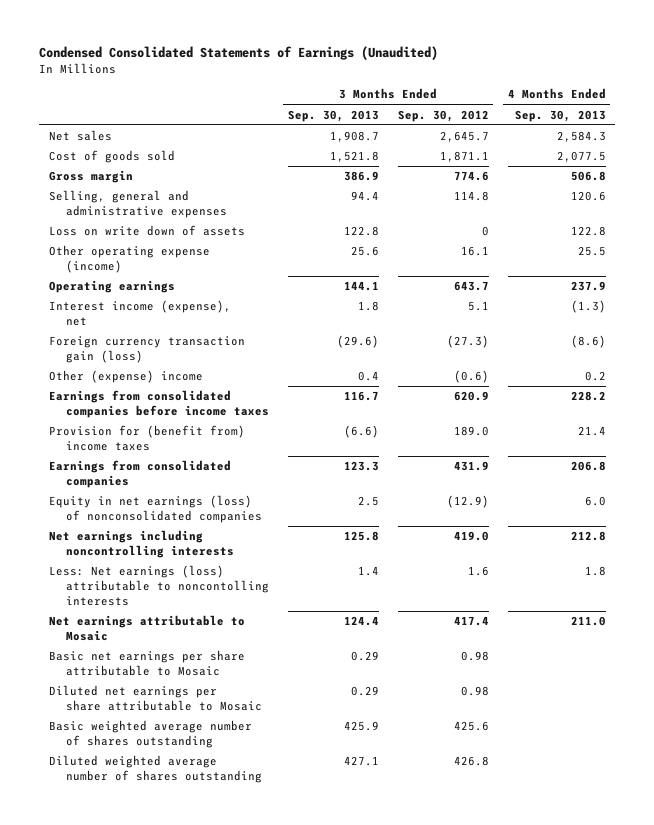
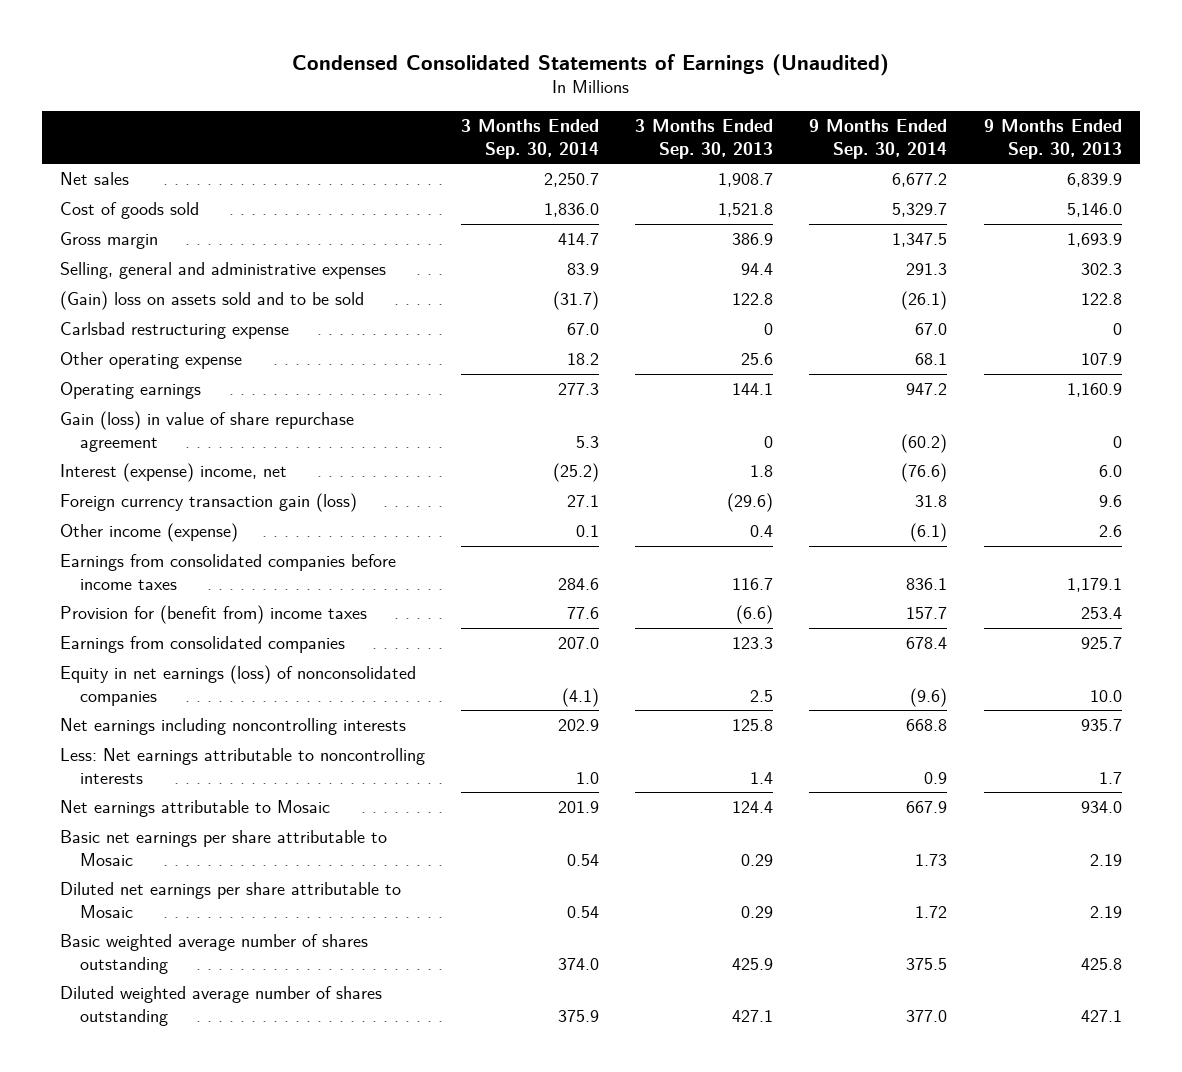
- | 3 Months Ended Sep. 30, 2013 | 3 Months Ended Sep. 30, 2012 | 4 Months Ended Sep. 30, 2013
+ | 3 Months Ended Sep. 30, 2014 | 3 Months Ended Sep. 30, 2013 | 9 Months Ended Sep. 30, 2014 | 9 Months Ended Sep. 30, 2013
- Loss on write down of assets | 122.8 | 0 | 122.8
- Other operating expense (income) | 25.6 | 16.1 | 25.5
+ (Gain) loss on assets sold and to be sold | (31.7) | 122.8 | (26.1) | 122.8
+ Carlsbad restructuring expense | 67.0 | 0 | 67.0 | 0
+ Other operating expense | 18.2 | 25.6 | 68.1 | 107.9
- Interest income (expense), net | 1.8 | 5.1 | (1.3)
+ Gain (loss) in value of share repurchase agreement | 5.3 | 0 | (60.2) | 0
+ Interest (expense) income, net | (25.2) | 1.8 | (76.6) | 6.0
- Other (expense) income | 0.4 | (0.6) | 0.2
+ Other income (expense) | 0.1 | 0.4 | (6.1) | 2.6
- Less: Net earnings (loss) attributable to noncontolling interests | 1.4 | 1.6 | 1.8
+ Less: Net earnings attributable to noncontrolling interests | 1.0 | 1.4 | 0.9 | 1.7

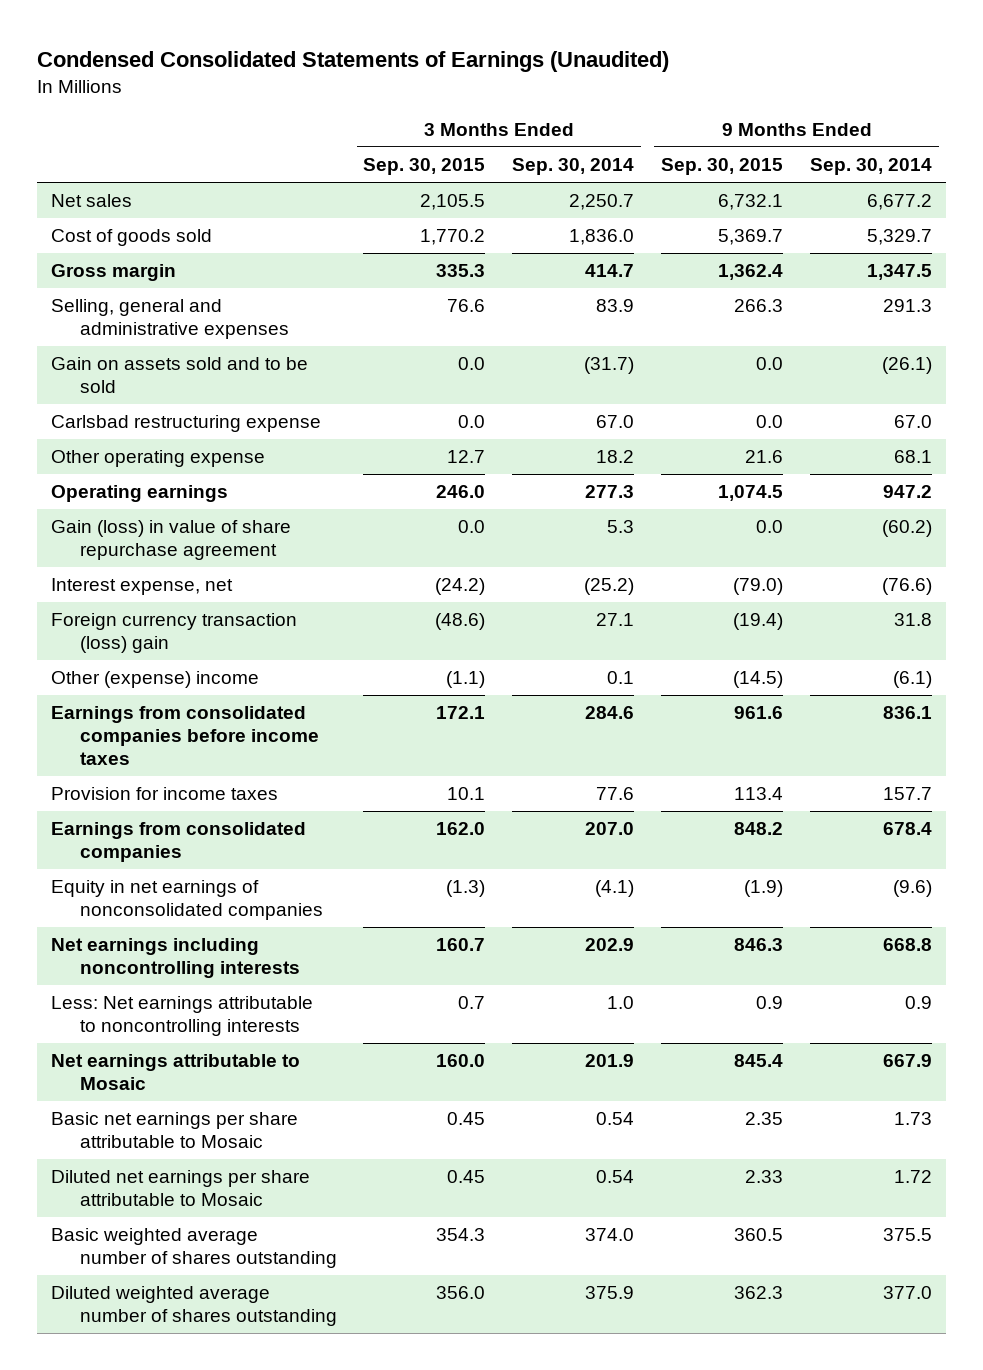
- | 3 Months Ended Sep. 30, 2014 | 3 Months Ended Sep. 30, 2013 | 9 Months Ended Sep. 30, 2014 | 9 Months Ended Sep. 30, 2013
+ | 3 Months Ended Sep. 30, 2015 | 3 Months Ended Sep. 30, 2014 | 9 Months Ended Sep. 30, 2015 | 9 Months Ended Sep. 30, 2014
- (Gain) loss on assets sold and to be sold | (31.7) | 122.8 | (26.1) | 122.8
+ Gain on assets sold and to be sold | 0.0 | (31.7) | 0.0 | (26.1)
- Interest (expense) income, net | (25.2) | 1.8 | (76.6) | 6.0
- Foreign currency transaction gain (loss) | 27.1 | (29.6) | 31.8 | 9.6
- Other income (expense) | 0.1 | 0.4 | (6.1) | 2.6
+ Interest expense, net | (24.2) | (25.2) | (79.0) | (76.6)
+ Foreign currency transaction (loss) gain | (48.6) | 27.1 | (19.4) | 31.8
+ Other (expense) income | (1.1) | 0.1 | (14.5) | (6.1)
- Provision for (benefit from) income taxes | 77.6 | (6.6) | 157.7 | 253.4
+ Provision for income taxes | 10.1 | 77.6 | 113.4 | 157.7
- Equity in net earnings (loss) of nonconsolidated companies | (4.1) | 2.5 | (9.6) | 10.0
+ Equity in net earnings of nonconsolidated companies | (1.3) | (4.1) | (1.9) | (9.6)

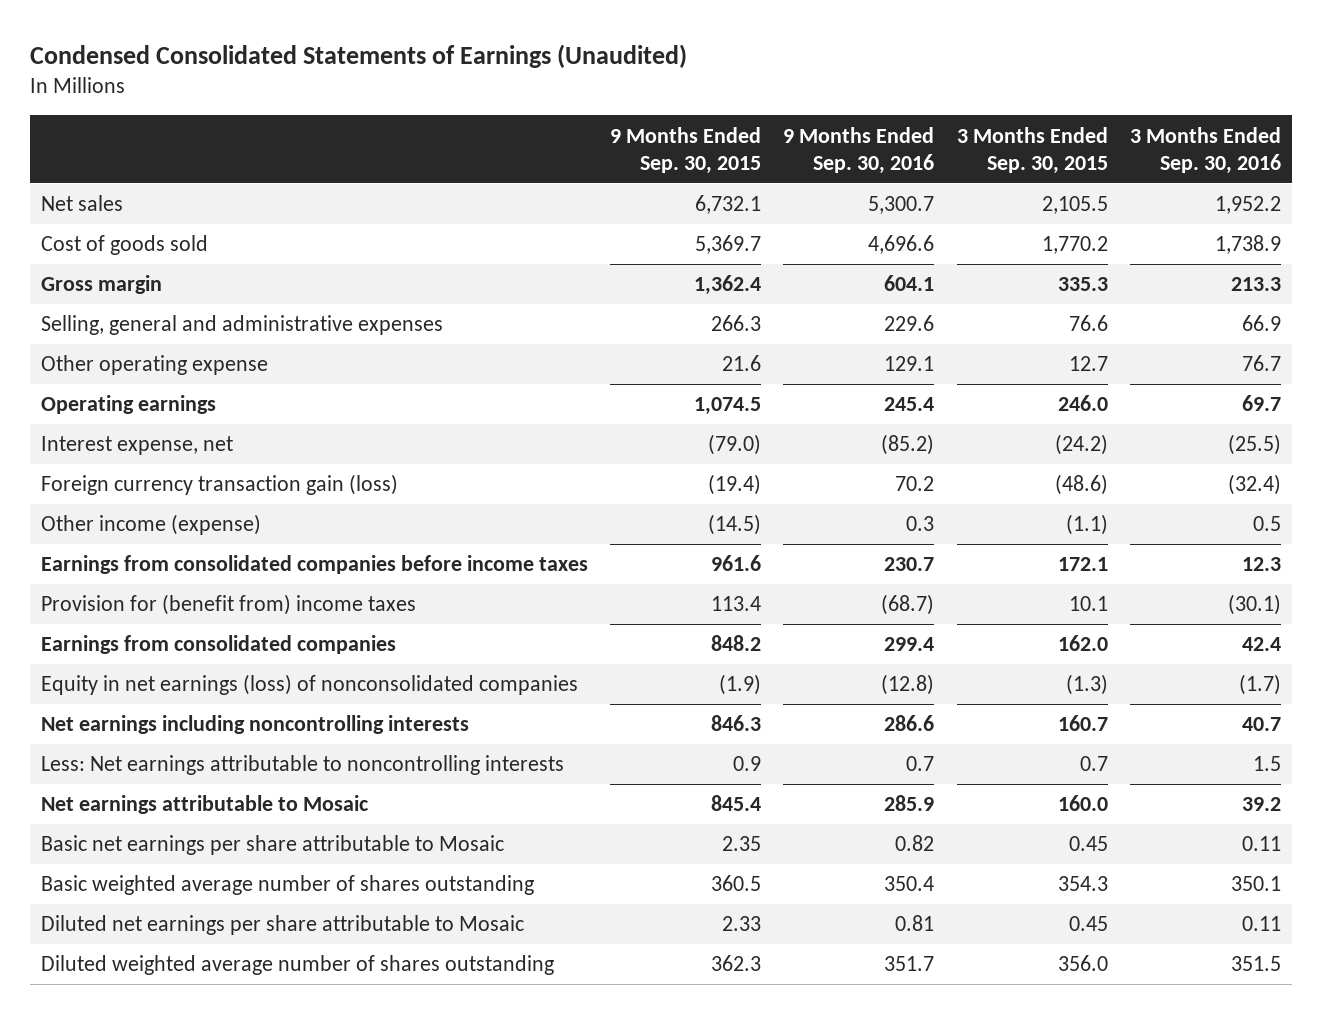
- | 3 Months Ended Sep. 30, 2015 | 3 Months Ended Sep. 30, 2014 | 9 Months Ended Sep. 30, 2015 | 9 Months Ended Sep. 30, 2014
+ | 9 Months Ended Sep. 30, 2015 | 9 Months Ended Sep. 30, 2016 | 3 Months Ended Sep. 30, 2015 | 3 Months Ended Sep. 30, 2016
- Gain on assets sold and to be sold | 0.0 | (31.7) | 0.0 | (26.1)
- Carlsbad restructuring expense | 0.0 | 67.0 | 0.0 | 67.0
- Gain (loss) in value of share repurchase agreement | 0.0 | 5.3 | 0.0 | (60.2)
- Foreign currency transaction (loss) gain | (48.6) | 27.1 | (19.4) | 31.8
- Other (expense) income | (1.1) | 0.1 | (14.5) | (6.1)
+ Foreign currency transaction gain (loss) | (19.4) | 70.2 | (48.6) | (32.4)
+ Other income (expense) | (14.5) | 0.3 | (1.1) | 0.5
- Provision for income taxes | 10.1 | 77.6 | 113.4 | 157.7
+ Provision for (benefit from) income taxes | 113.4 | (68.7) | 10.1 | (30.1)
- Equity in net earnings of nonconsolidated companies | (1.3) | (4.1) | (1.9) | (9.6)
+ Equity in net earnings (loss) of nonconsolidated companies | (1.9) | (12.8) | (1.3) | (1.7)
moved down: Diluted net earnings per share attributable to Mosaic | 2.33 | 0.81 | 0.45 | 0.11

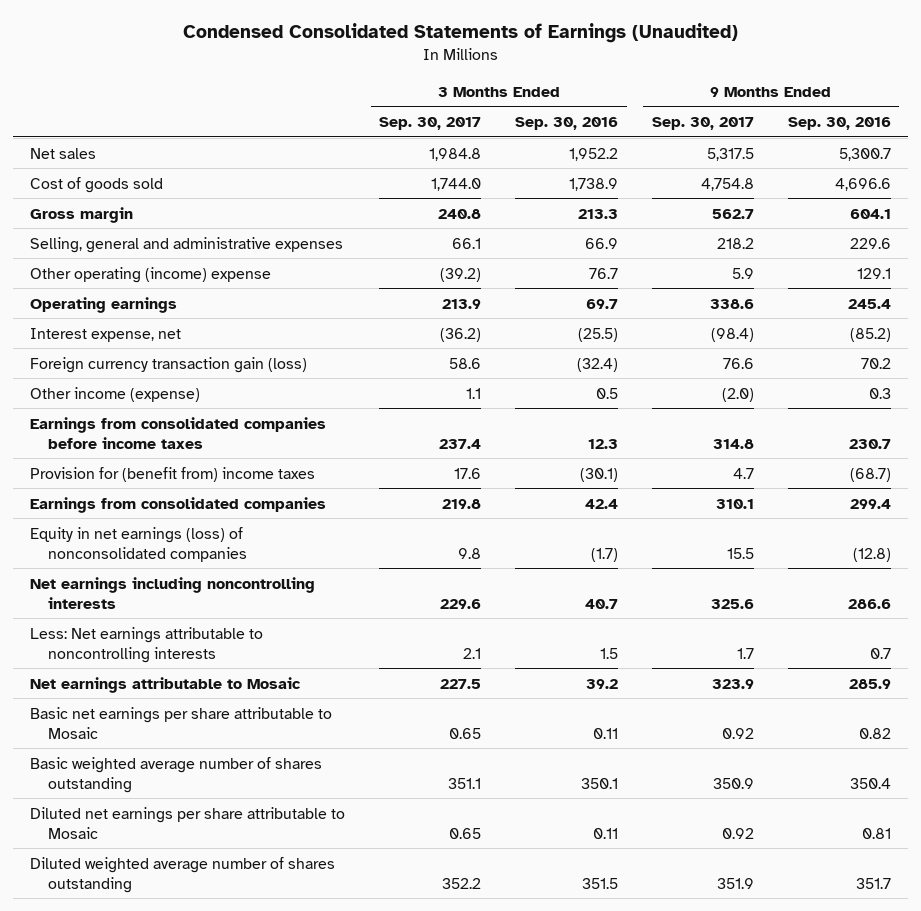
- | 9 Months Ended Sep. 30, 2015 | 9 Months Ended Sep. 30, 2016 | 3 Months Ended Sep. 30, 2015 | 3 Months Ended Sep. 30, 2016
+ | 3 Months Ended Sep. 30, 2017 | 3 Months Ended Sep. 30, 2016 | 9 Months Ended Sep. 30, 2017 | 9 Months Ended Sep. 30, 2016
- Other operating expense | 21.6 | 129.1 | 12.7 | 76.7
+ Other operating (income) expense | (39.2) | 76.7 | 5.9 | 129.1

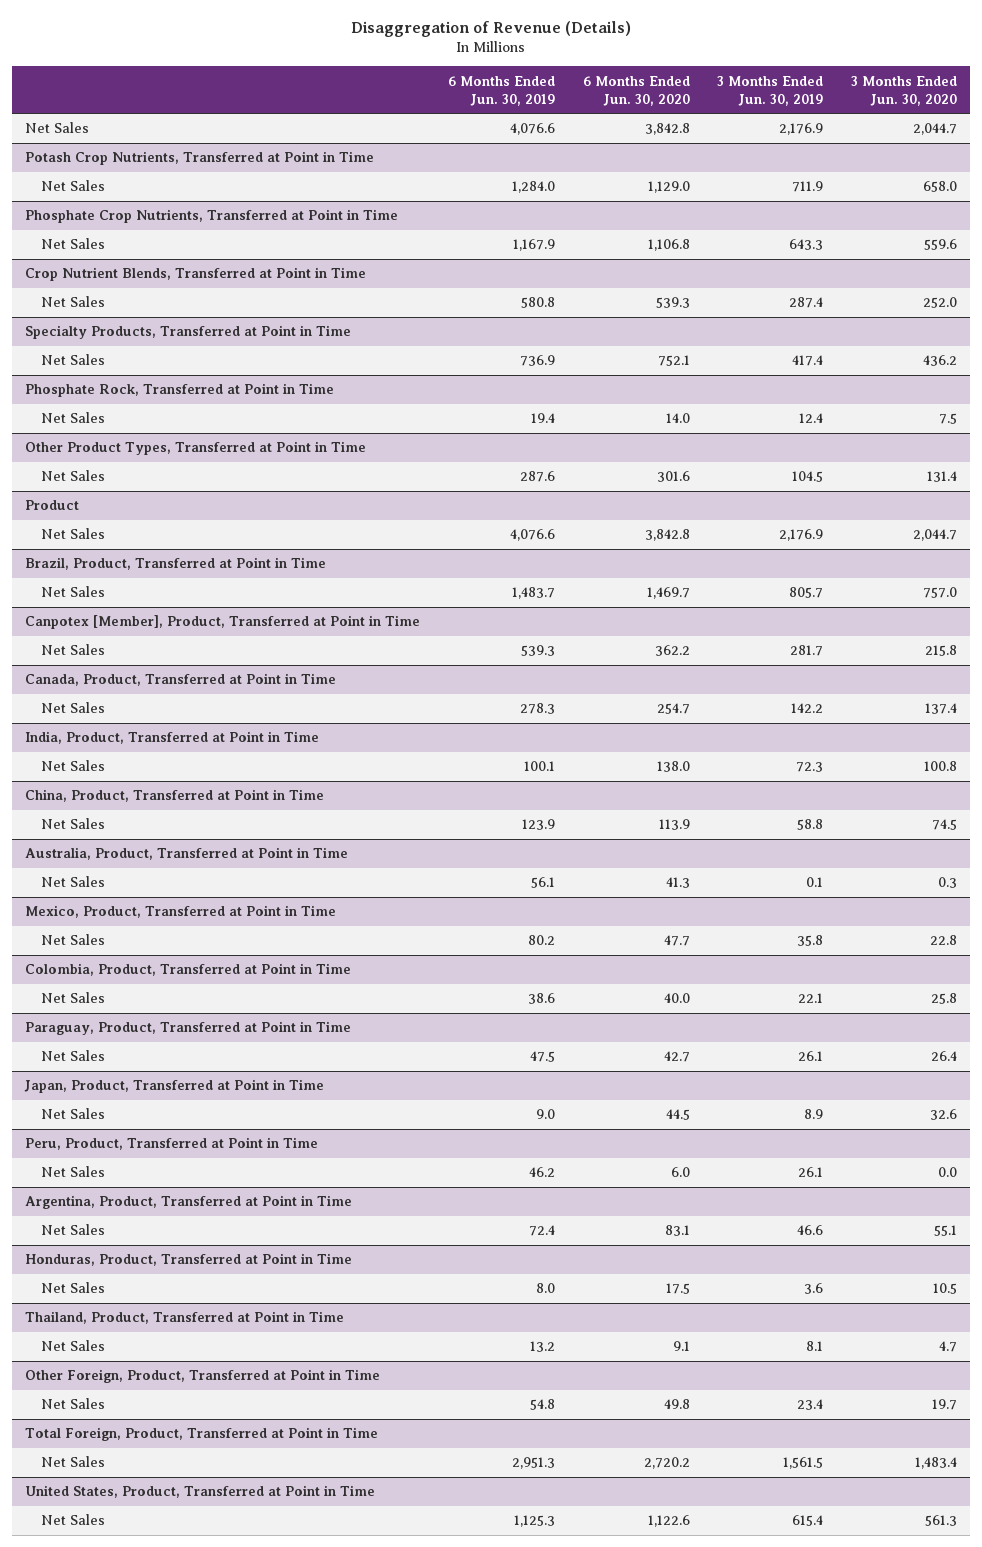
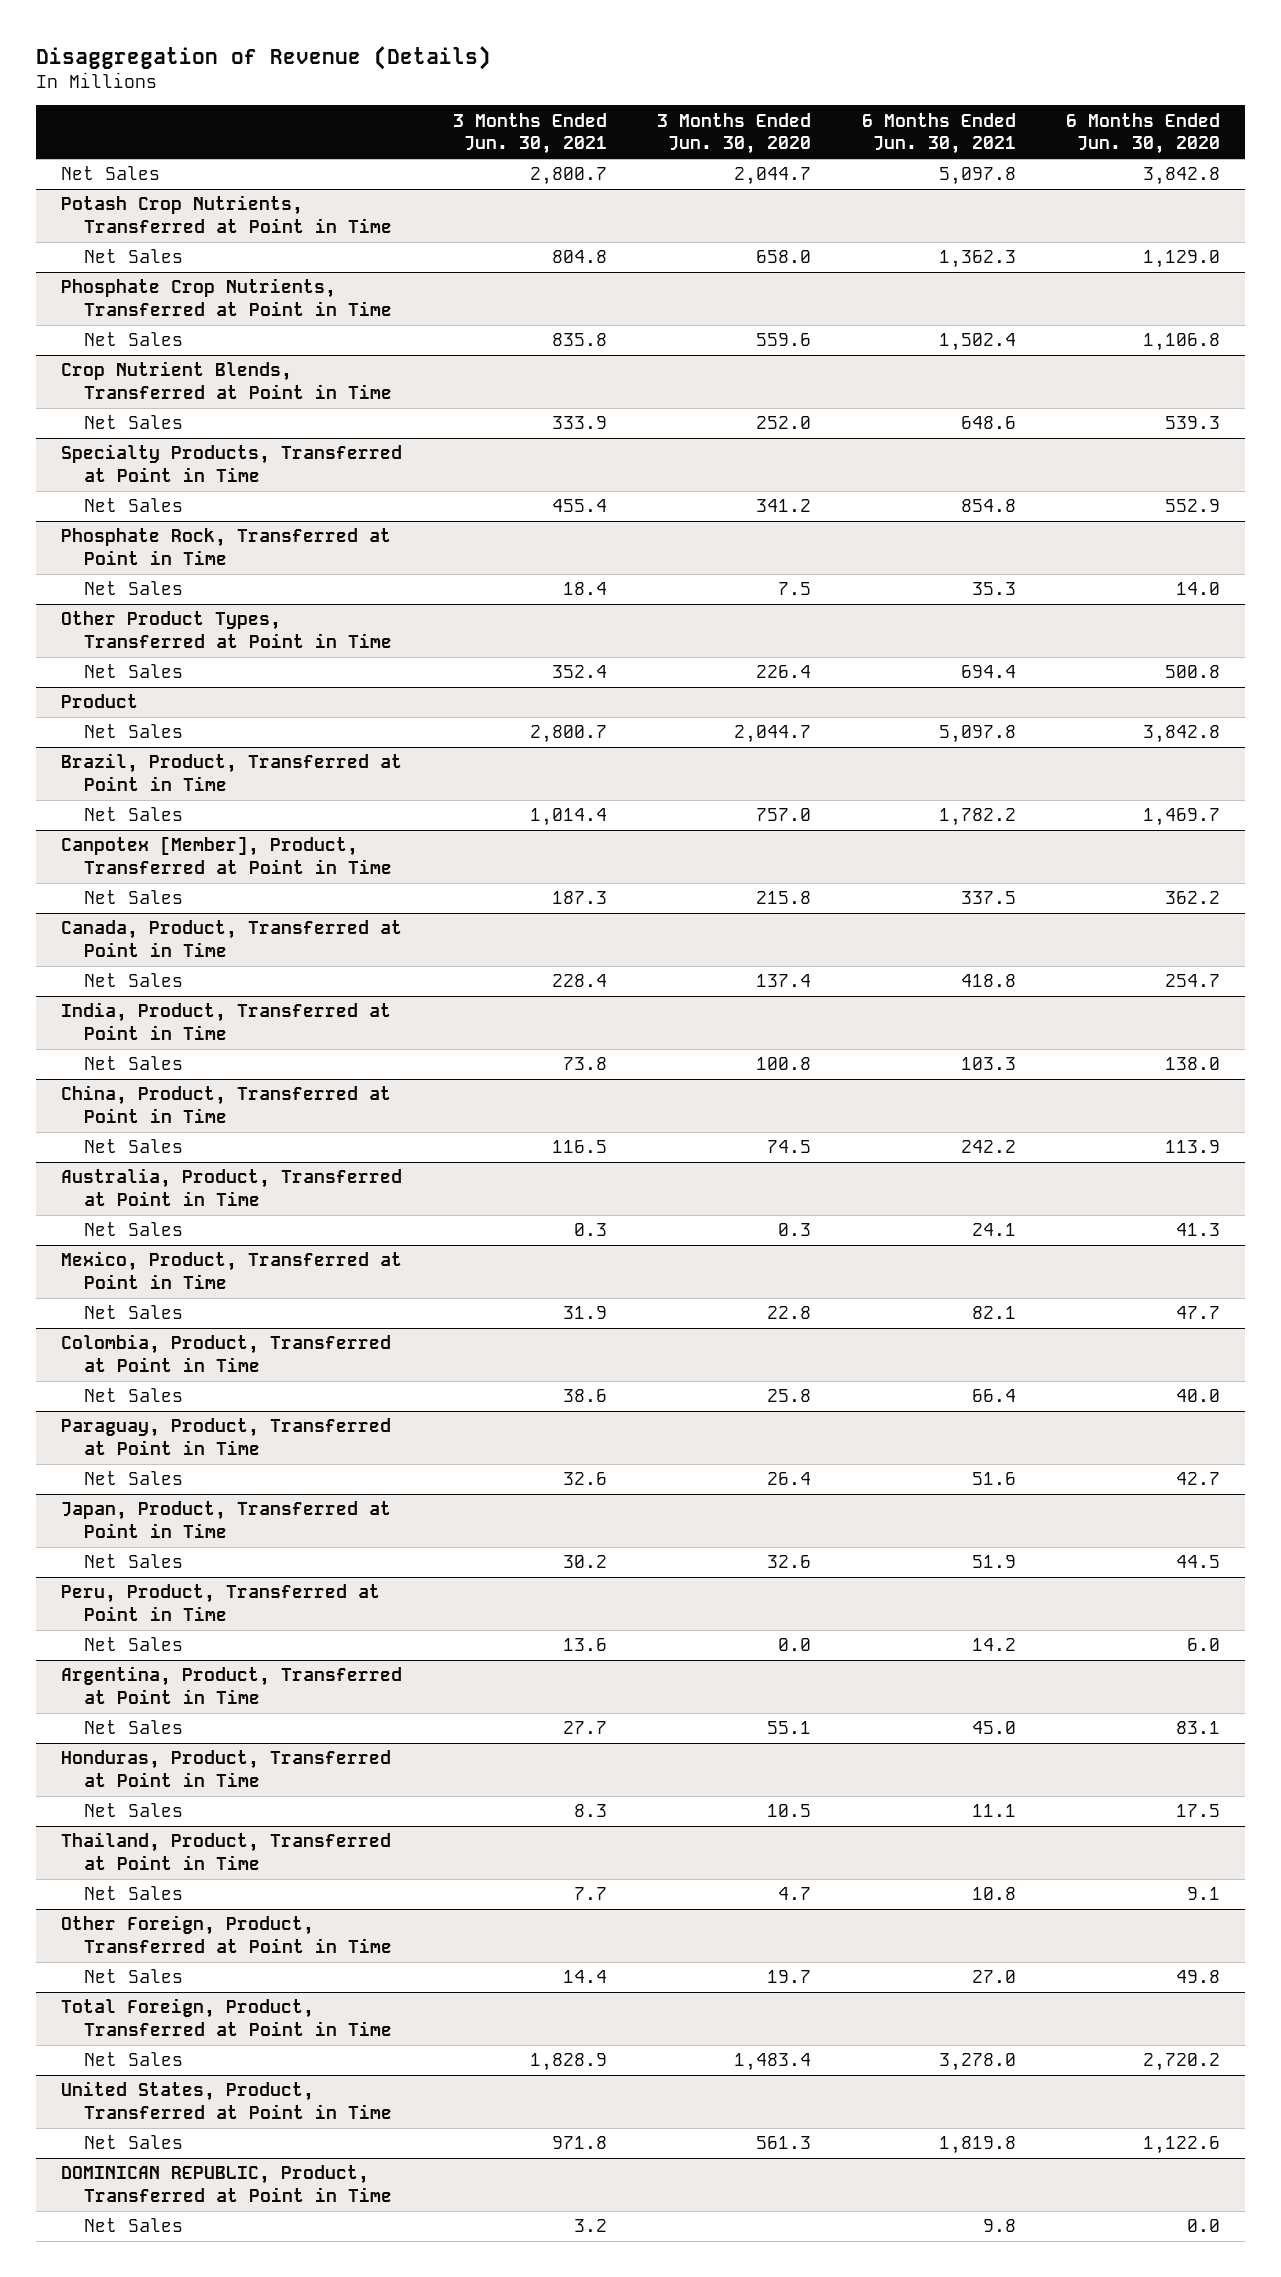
- | 6 Months Ended Jun. 30, 2019 | 6 Months Ended Jun. 30, 2020 | 3 Months Ended Jun. 30, 2019 | 3 Months Ended Jun. 30, 2020
+ | 3 Months Ended Jun. 30, 2021 | 3 Months Ended Jun. 30, 2020 | 6 Months Ended Jun. 30, 2021 | 6 Months Ended Jun. 30, 2020
@ Specialty Products, Transferred at Point in Time
- Net Sales | 736.9 | 752.1 | 417.4 | 436.2
+ Net Sales | 455.4 | 341.2 | 854.8 | 552.9
@ Other Product Types, Transferred at Point in Time
- Net Sales | 287.6 | 301.6 | 104.5 | 131.4
+ Net Sales | 352.4 | 226.4 | 694.4 | 500.8
+ DOMINICAN REPUBLIC, Product, Transferred at Point in Time
+ Net Sales | 3.2 | | 9.8 | 0.0

